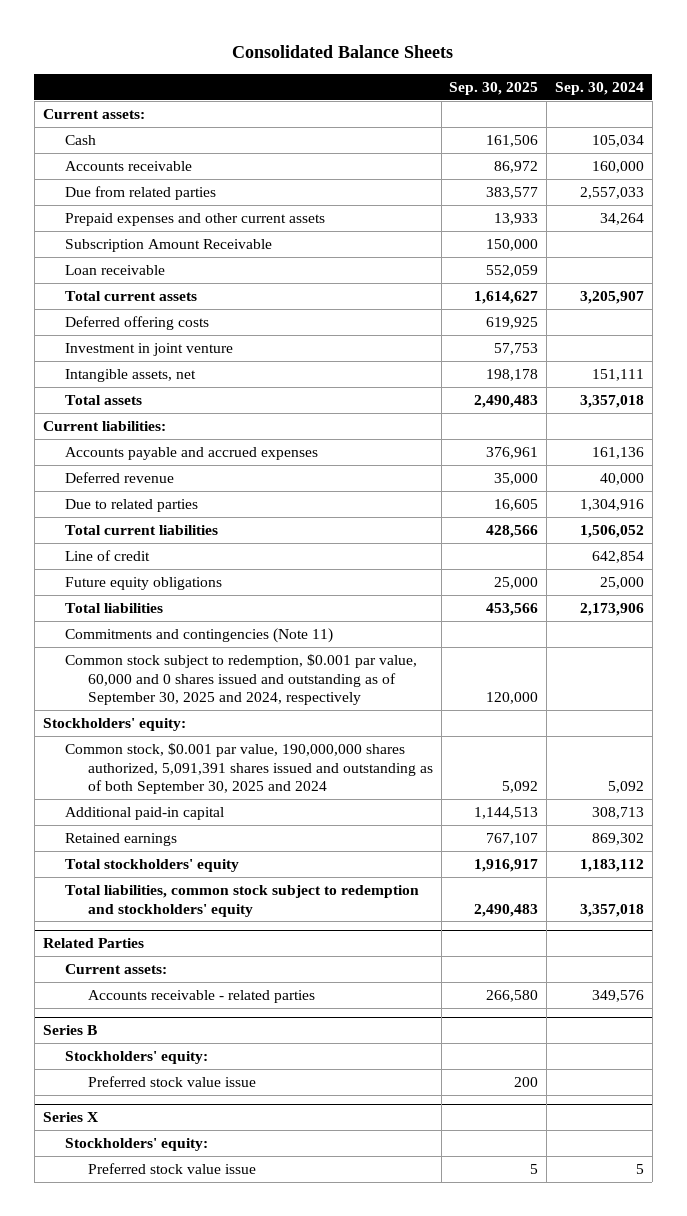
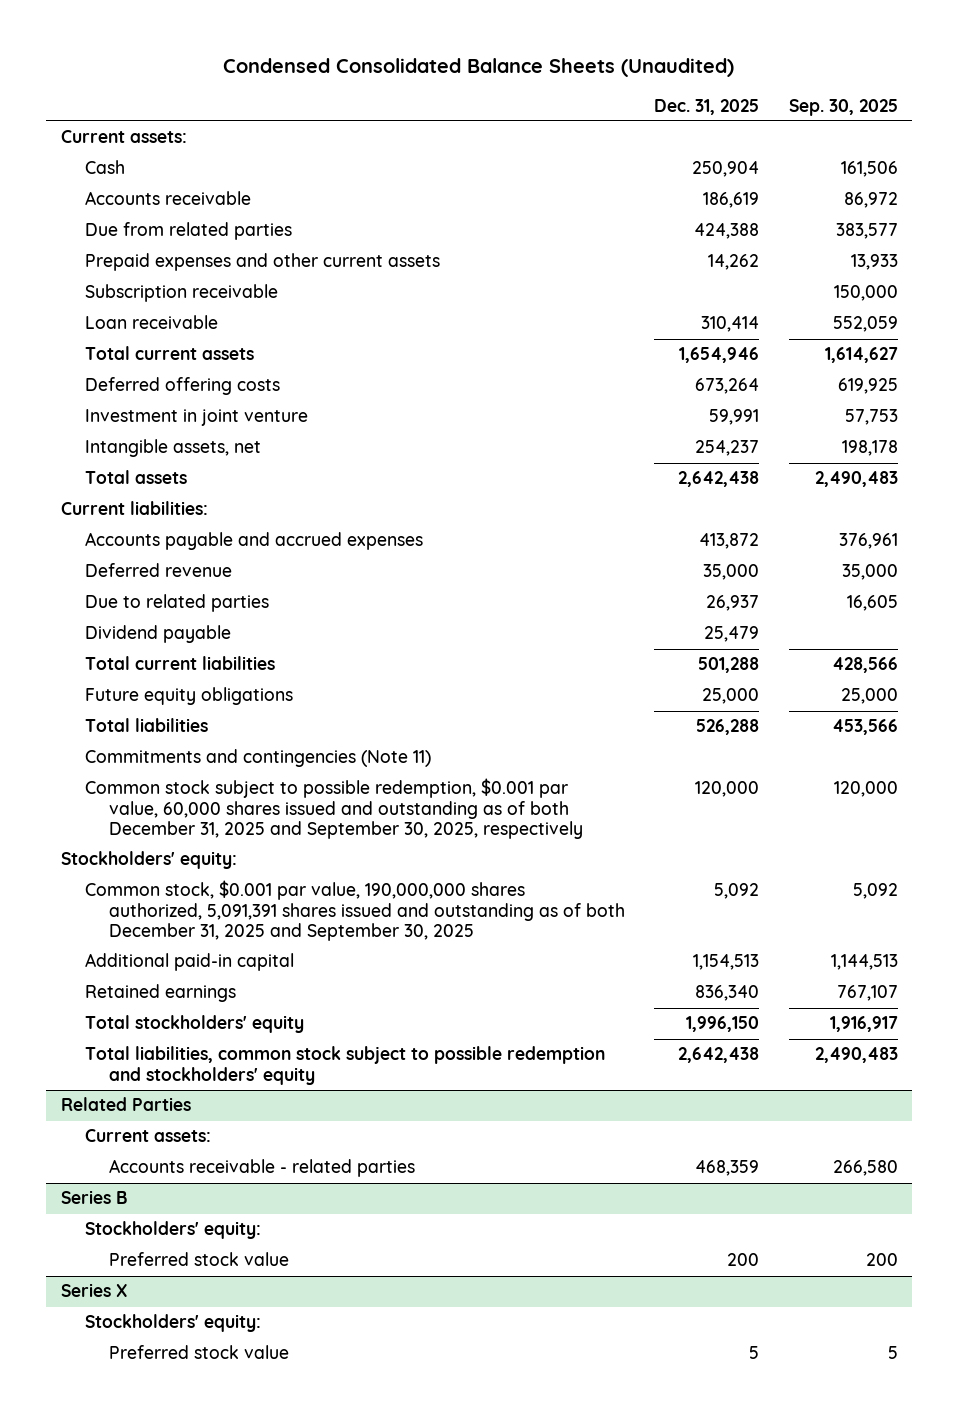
- Consolidated Balance Sheets
+ Condensed Consolidated Balance Sheets (Unaudited)
- | Sep. 30, 2025 | Sep. 30, 2024
+ | Dec. 31, 2025 | Sep. 30, 2025
- Subscription Amount Receivable | 150,000 |
+ Subscription receivable | | 150,000
+ Dividend payable | 25,479 |
- Line of credit | | 642,854
- Common stock subject to redemption, $0.001 par value, 60,000 and 0 shares issued and outstanding as of September 30, 2025 and 2024, respectively | 120,000 |
+ Common stock subject to possible redemption, $0.001 par value, 60,000 shares issued and outstanding as of both December 31, 2025 and September 30, 2025, respectively | 120,000 | 120,000
- Common stock, $0.001 par value, 190,000,000 shares authorized, 5,091,391 shares issued and outstanding as of both September 30, 2025 and 2024 | 5,092 | 5,092
+ Common stock, $0.001 par value, 190,000,000 shares authorized, 5,091,391 shares issued and outstanding as of both December 31, 2025 and September 30, 2025 | 5,092 | 5,092
- Total liabilities, common stock subject to redemption and stockholders' equity | 2,490,483 | 3,357,018
+ Total liabilities, common stock subject to possible redemption and stockholders' equity | 2,642,438 | 2,490,483
@ Series B
- Preferred stock value issue | 200 |
+ Preferred stock value | 200 | 200
@ Series X
- Preferred stock value issue | 5 | 5
+ Preferred stock value | 5 | 5

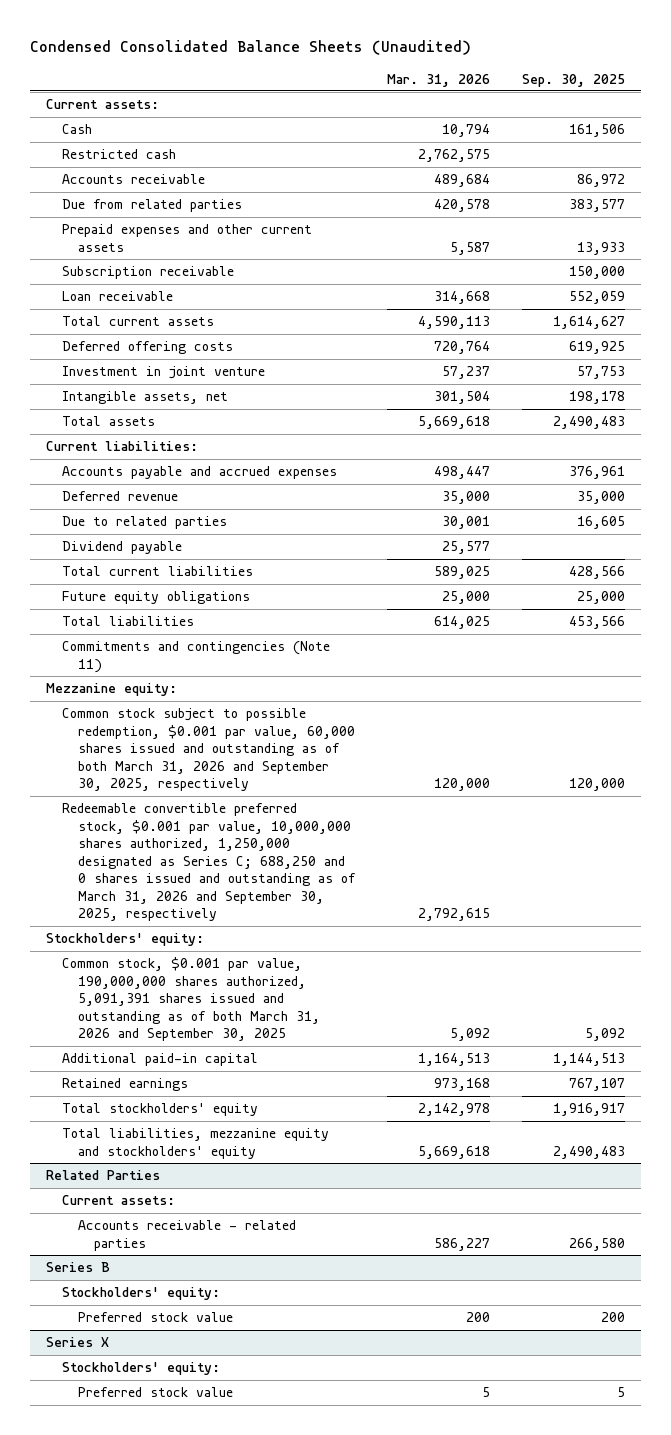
- | Dec. 31, 2025 | Sep. 30, 2025
+ | Mar. 31, 2026 | Sep. 30, 2025
+ Restricted cash | 2,762,575 |
- Common stock subject to possible redemption, $0.001 par value, 60,000 shares issued and outstanding as of both December 31, 2025 and September 30, 2025, respectively | 120,000 | 120,000
+ Mezzanine equity:
+ Common stock subject to possible redemption, $0.001 par value, 60,000 shares issued and outstanding as of both March 31, 2026 and September 30, 2025, respectively | 120,000 | 120,000
+ Redeemable convertible preferred stock, $0.001 par value, 10,000,000 shares authorized, 1,250,000 designated as Series C; 688,250 and 0 shares issued and outstanding as of March 31, 2026 and September 30, 2025, respectively | 2,792,615 |
- Common stock, $0.001 par value, 190,000,000 shares authorized, 5,091,391 shares issued and outstanding as of both December 31, 2025 and September 30, 2025 | 5,092 | 5,092
+ Common stock, $0.001 par value, 190,000,000 shares authorized, 5,091,391 shares issued and outstanding as of both March 31, 2026 and September 30, 2025 | 5,092 | 5,092
- Total liabilities, common stock subject to possible redemption and stockholders' equity | 2,642,438 | 2,490,483
+ Total liabilities, mezzanine equity and stockholders' equity | 5,669,618 | 2,490,483

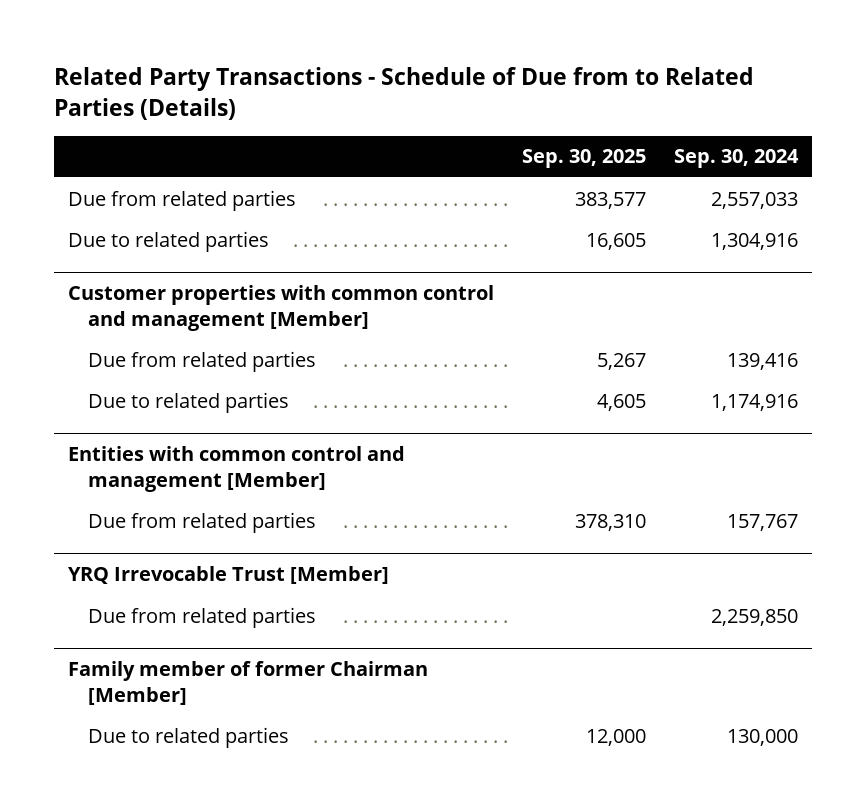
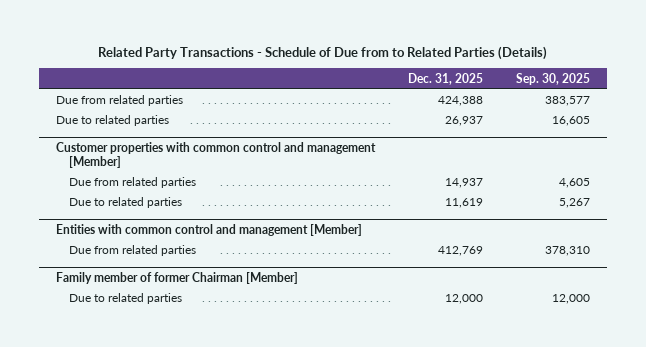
- | Sep. 30, 2025 | Sep. 30, 2024
+ | Dec. 31, 2025 | Sep. 30, 2025
@ Customer properties with common control and management [Member]
- Due from related parties | 5,267 | 139,416
- Due to related parties | 4,605 | 1,174,916
+ Due from related parties | 14,937 | 4,605
+ Due to related parties | 11,619 | 5,267
- YRQ Irrevocable Trust [Member]
- Due from related parties | | 2,259,850

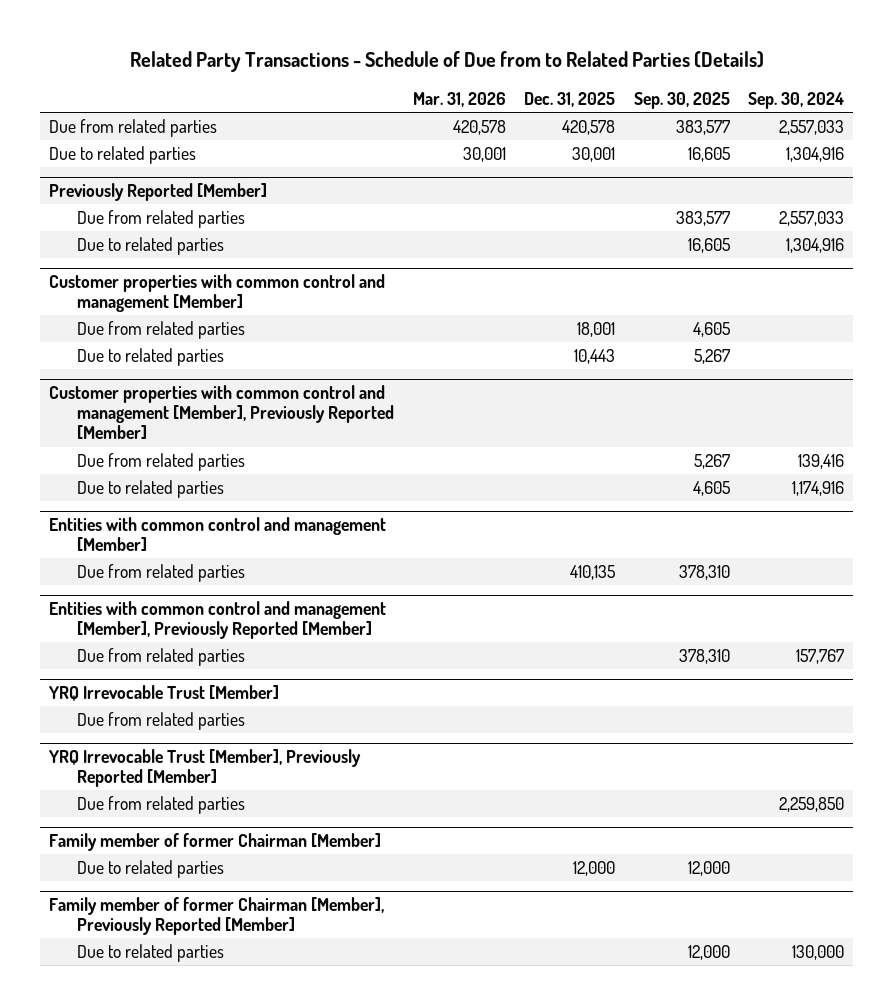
- | Dec. 31, 2025 | Sep. 30, 2025
+ | Mar. 31, 2026 | Dec. 31, 2025 | Sep. 30, 2025 | Sep. 30, 2024
- Due from related parties | 424,388 | 383,577
- Due to related parties | 26,937 | 16,605
+ Due from related parties | 420,578 | 420,578 | 383,577 | 2,557,033
+ Due to related parties | 30,001 | 30,001 | 16,605 | 1,304,916
+ Previously Reported [Member]
+ Due from related parties | | | 383,577 | 2,557,033
+ Due to related parties | | | 16,605 | 1,304,916
@ Customer properties with common control and management [Member]
- Due from related parties | 14,937 | 4,605
- Due to related parties | 11,619 | 5,267
+ Due from related parties | | 18,001 | 4,605 |
+ Due to related parties | | 10,443 | 5,267 |
+ Customer properties with common control and management [Member], Previously Reported [Member]
+ Due from related parties | | | 5,267 | 139,416
+ Due to related parties | | | 4,605 | 1,174,916
@ Entities with common control and management [Member]
- Due from related parties | 412,769 | 378,310
+ Due from related parties | | 410,135 | 378,310 |
+ Entities with common control and management [Member], Previously Reported [Member]
+ Due from related parties | | | 378,310 | 157,767
+ YRQ Irrevocable Trust [Member]
+ Due from related parties
+ YRQ Irrevocable Trust [Member], Previously Reported [Member]
+ Due from related parties | | | | 2,259,850
+ Family member of former Chairman [Member], Previously Reported [Member]
+ Due to related parties | | | 12,000 | 130,000

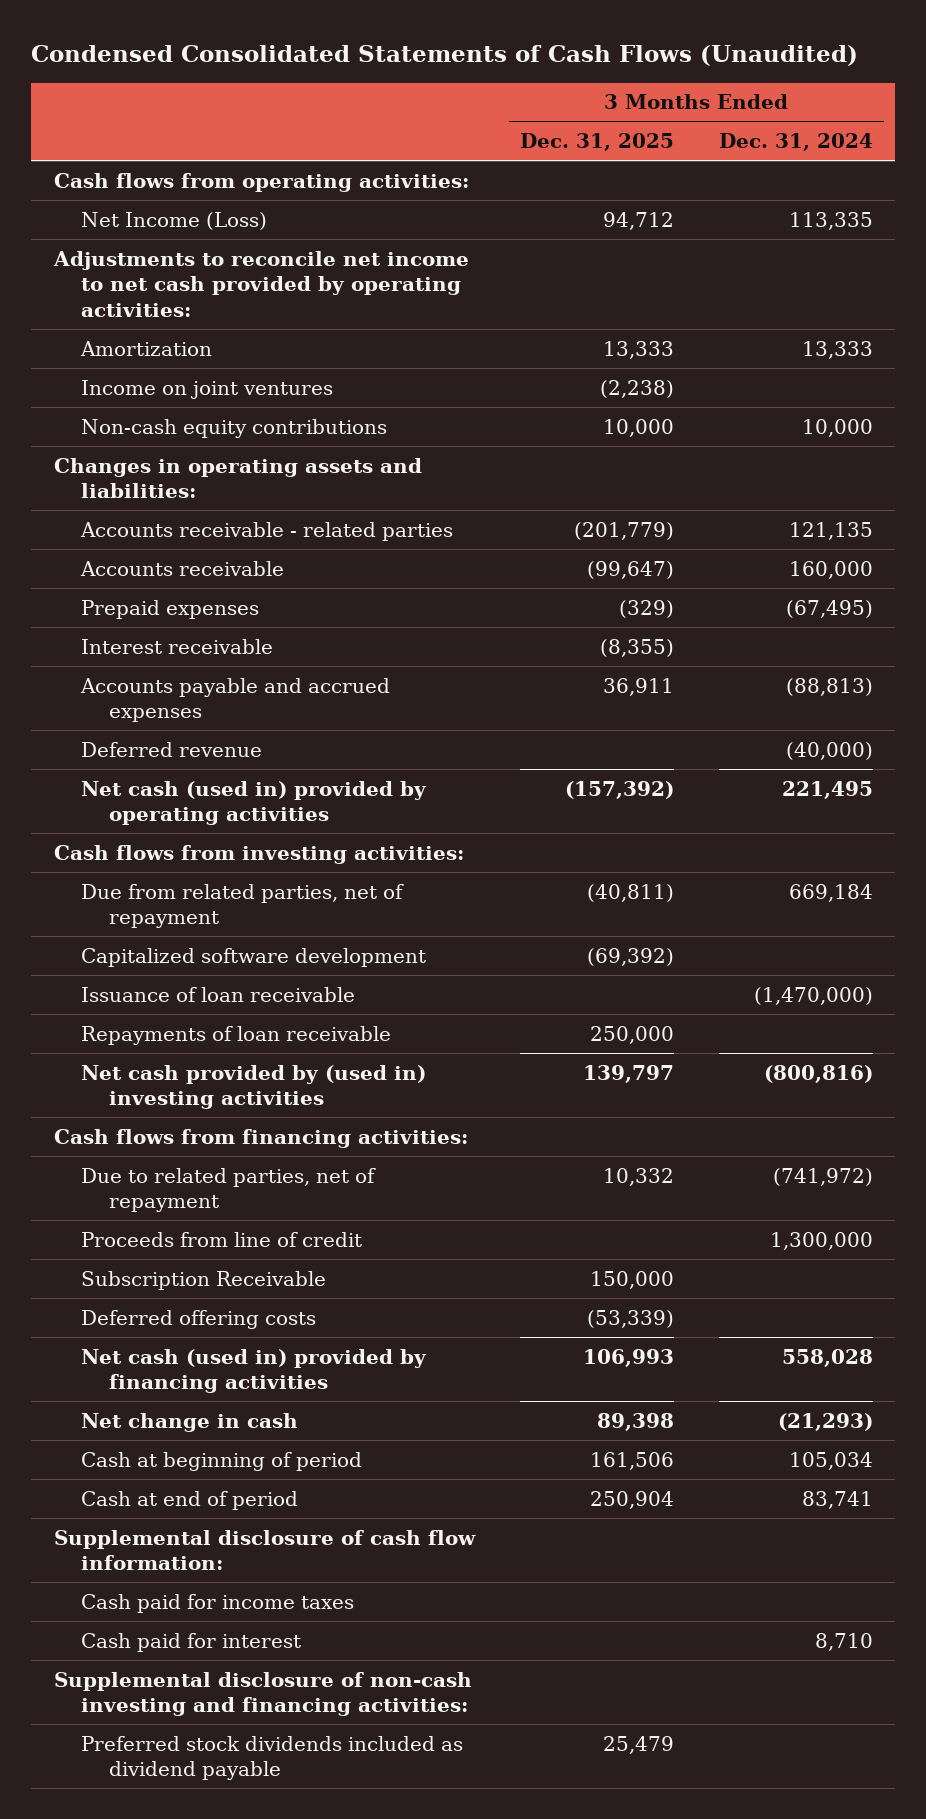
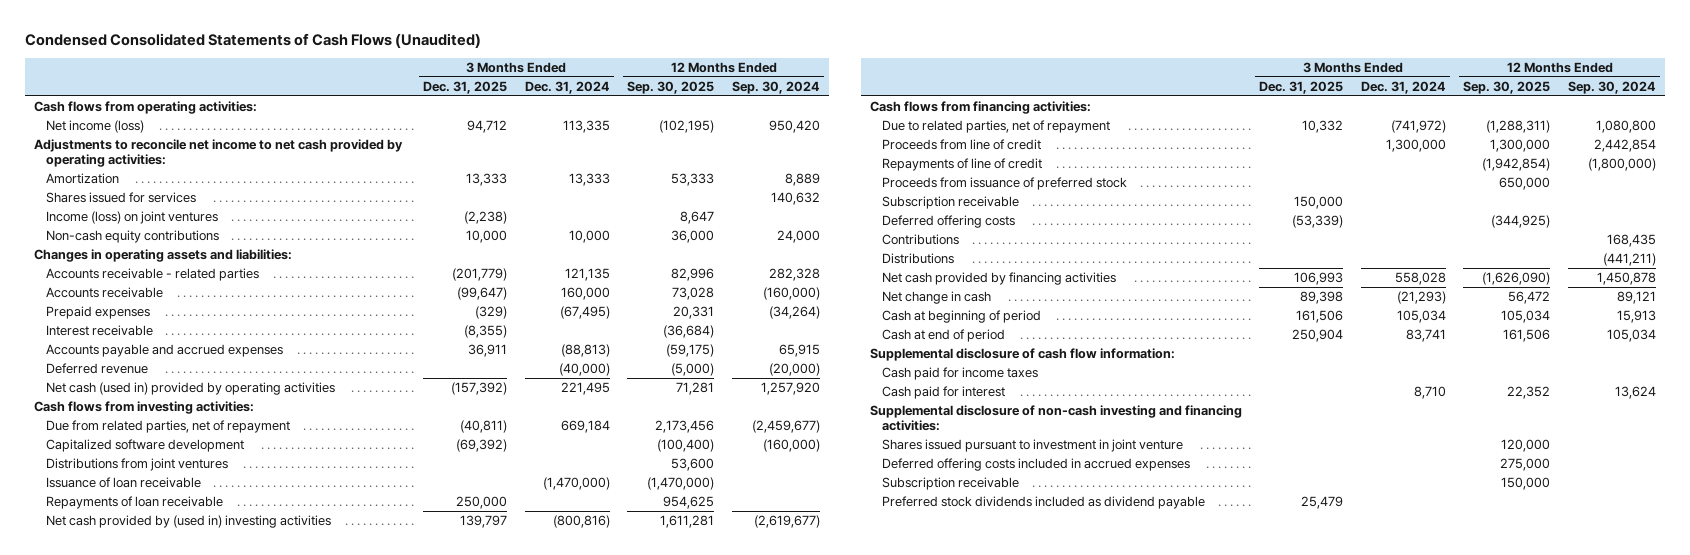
- | 3 Months Ended Dec. 31, 2025 | 3 Months Ended Dec. 31, 2024
+ | 3 Months Ended Dec. 31, 2025 | 3 Months Ended Dec. 31, 2024 | 12 Months Ended Sep. 30, 2025 | 12 Months Ended Sep. 30, 2024
- Net Income (Loss) | 94,712 | 113,335
+ Net income (loss) | 94,712 | 113,335 | (102,195) | 950,420
- Income on joint ventures | (2,238) |
+ Shares issued for services | | | | 140,632
+ Income (loss) on joint ventures | (2,238) | | 8,647 |
+ Distributions from joint ventures | | | 53,600 |
- Subscription Receivable | 150,000 |
+ Repayments of line of credit | | | (1,942,854) | (1,800,000)
+ Proceeds from issuance of preferred stock | | | 650,000 |
+ Subscription receivable | 150,000 | | |
- Net cash (used in) provided by financing activities | 106,993 | 558,028
+ Contributions | | | | 168,435
+ Distributions | | | | (441,211)
+ Net cash provided by financing activities | 106,993 | 558,028 | (1,626,090) | 1,450,878
+ Shares issued pursuant to investment in joint venture | | | 120,000 |
+ Deferred offering costs included in accrued expenses | | | 275,000 |
+ Subscription receivable | | | 150,000 |

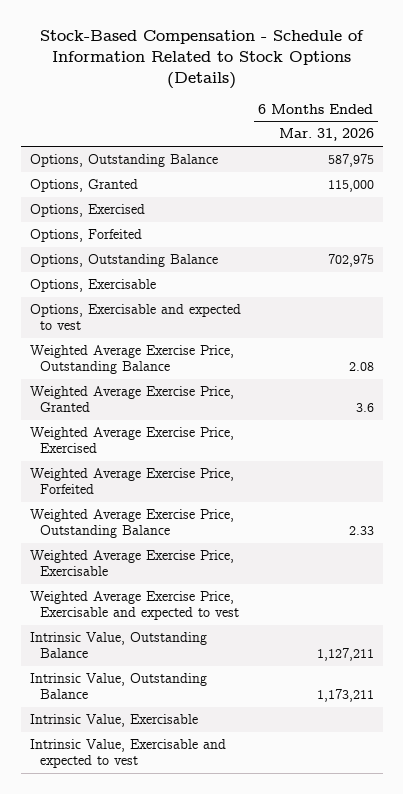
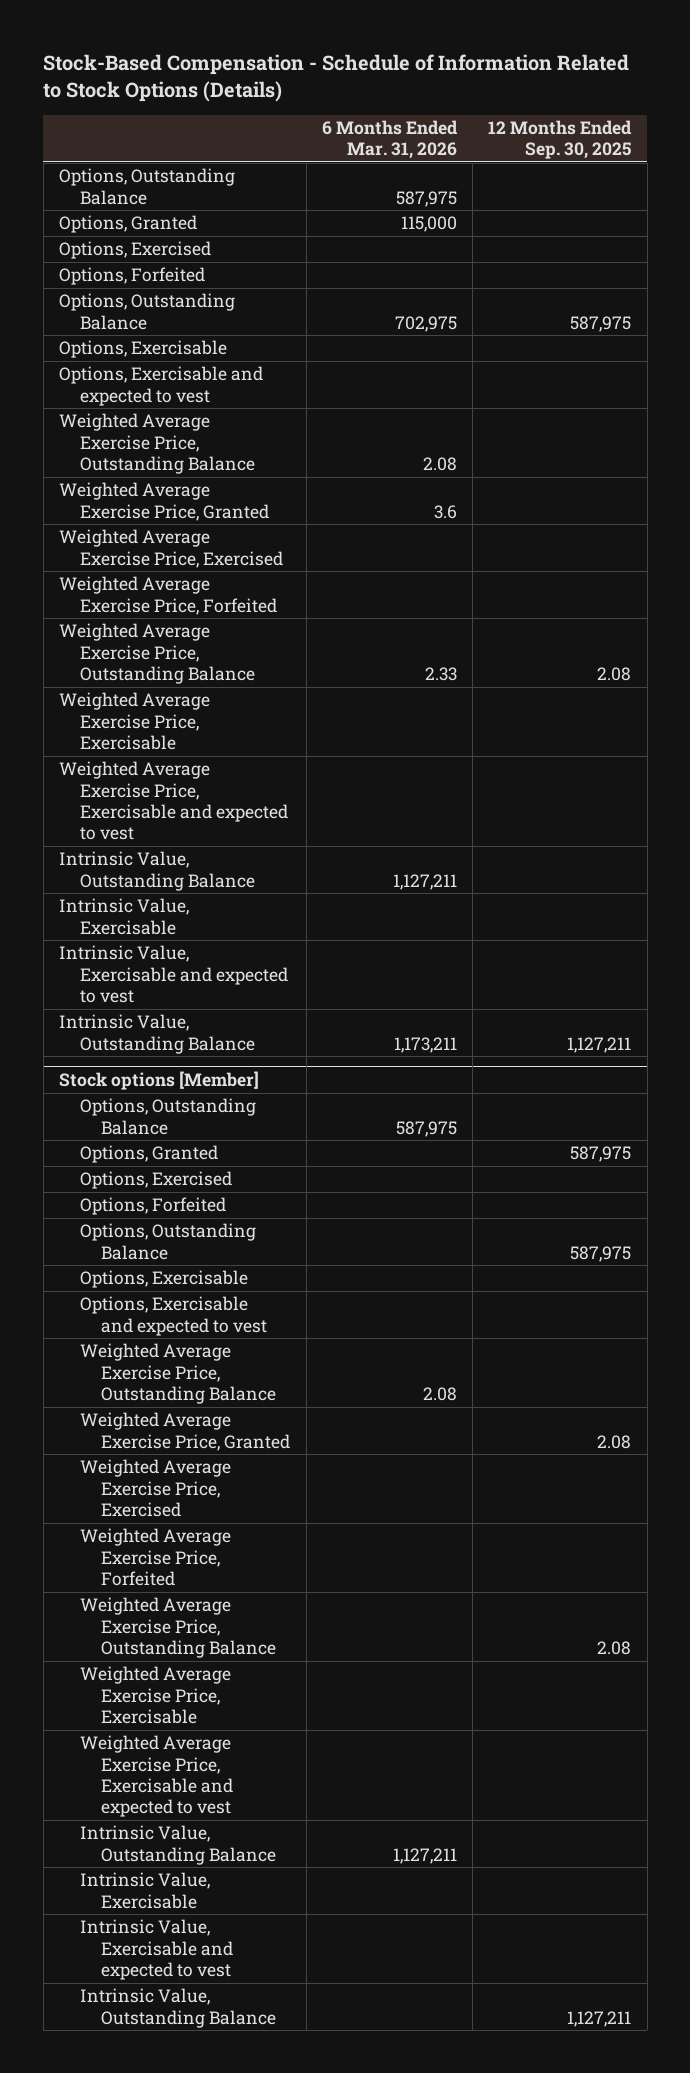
- | 6 Months Ended Mar. 31, 2026
+ | 6 Months Ended Mar. 31, 2026 | 12 Months Ended Sep. 30, 2025
+ Intrinsic Value, Exercisable
+ Intrinsic Value, Exercisable and expected to vest
+ Stock options [Member]
+ Options, Outstanding Balance | 587,975 |
+ Options, Granted | | 587,975
+ Options, Exercised
+ Options, Forfeited
+ Options, Outstanding Balance | | 587,975
+ Options, Exercisable
+ Options, Exercisable and expected to vest
+ Weighted Average Exercise Price, Outstanding Balance | 2.08 |
+ Weighted Average Exercise Price, Granted | | 2.08
+ Weighted Average Exercise Price, Exercised
+ Weighted Average Exercise Price, Forfeited
+ Weighted Average Exercise Price, Outstanding Balance | | 2.08
+ Weighted Average Exercise Price, Exercisable
+ Weighted Average Exercise Price, Exercisable and expected to vest
+ Intrinsic Value, Outstanding Balance | 1,127,211 |
+ Intrinsic Value, Outstanding Balance | | 1,127,211

